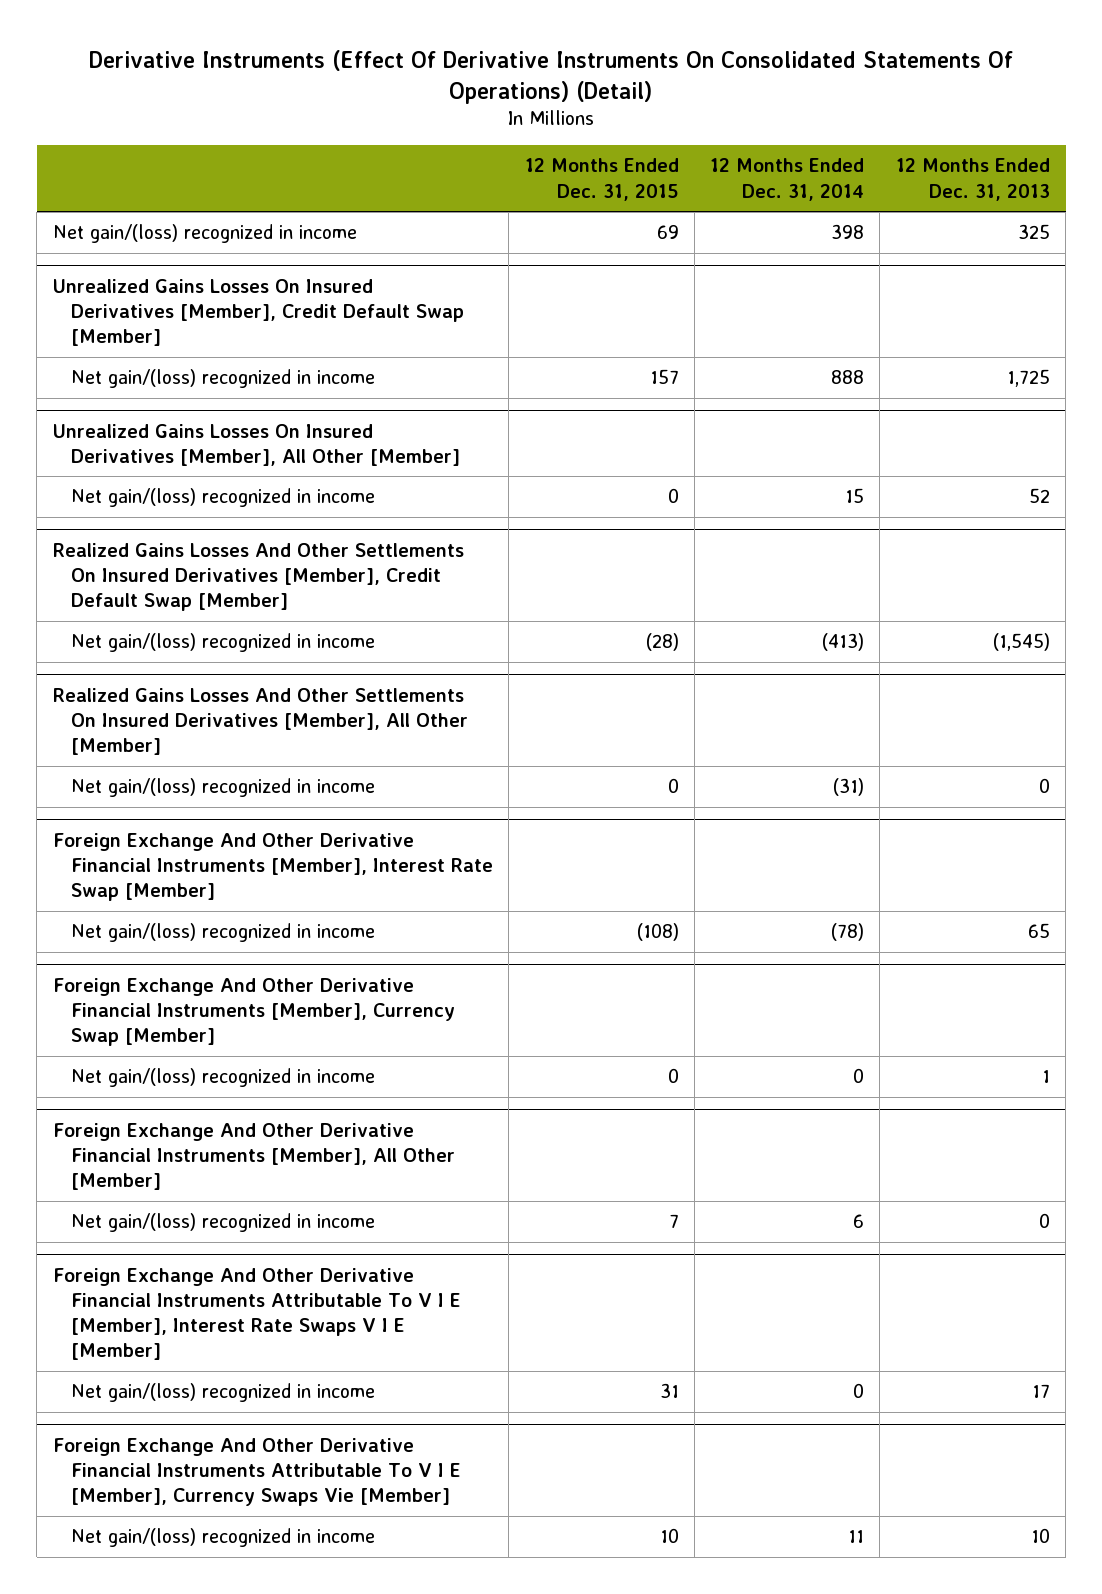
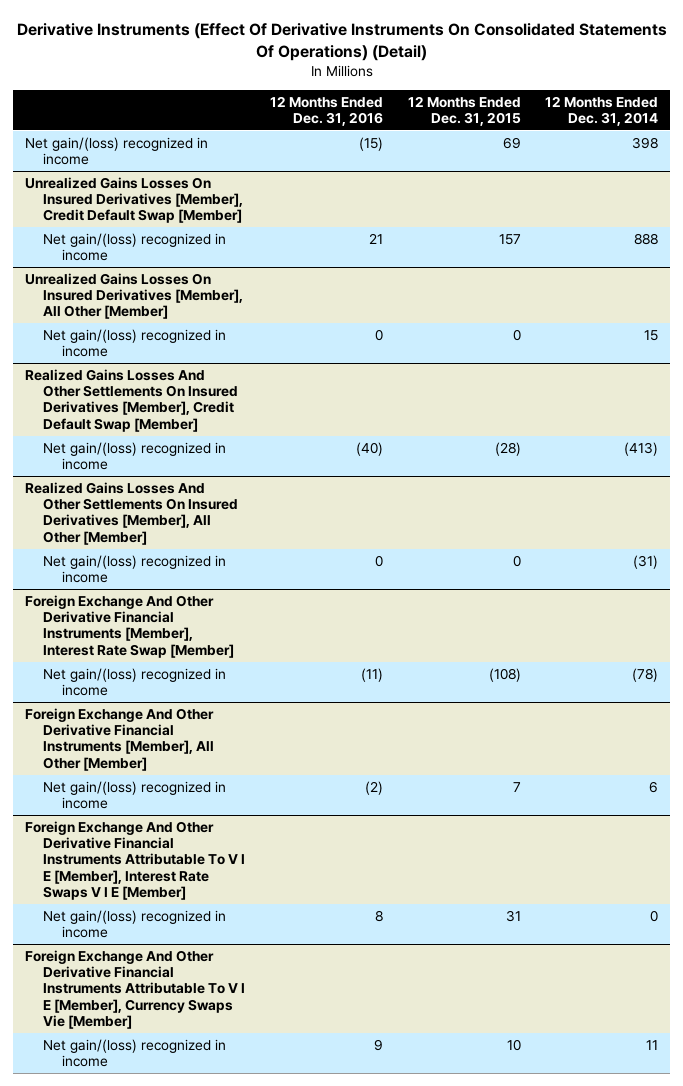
- | 12 Months Ended Dec. 31, 2015 | 12 Months Ended Dec. 31, 2014 | 12 Months Ended Dec. 31, 2013
+ | 12 Months Ended Dec. 31, 2016 | 12 Months Ended Dec. 31, 2015 | 12 Months Ended Dec. 31, 2014
- Foreign Exchange And Other Derivative Financial Instruments [Member], Currency Swap [Member]
- Net gain/(loss) recognized in income | 0 | 0 | 1

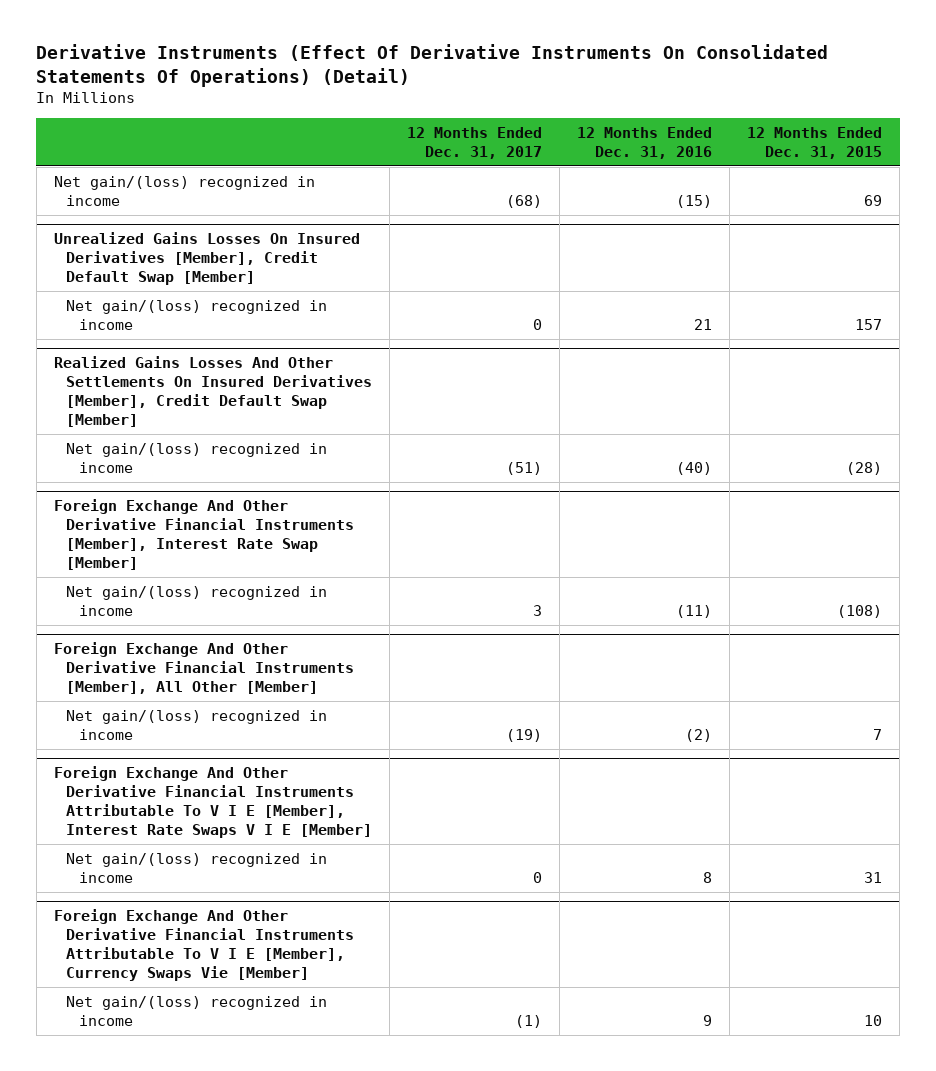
- | 12 Months Ended Dec. 31, 2016 | 12 Months Ended Dec. 31, 2015 | 12 Months Ended Dec. 31, 2014
+ | 12 Months Ended Dec. 31, 2017 | 12 Months Ended Dec. 31, 2016 | 12 Months Ended Dec. 31, 2015
- Unrealized Gains Losses On Insured Derivatives [Member], All Other [Member]
- Net gain/(loss) recognized in income | 0 | 0 | 15
- Realized Gains Losses And Other Settlements On Insured Derivatives [Member], All Other [Member]
- Net gain/(loss) recognized in income | 0 | 0 | (31)

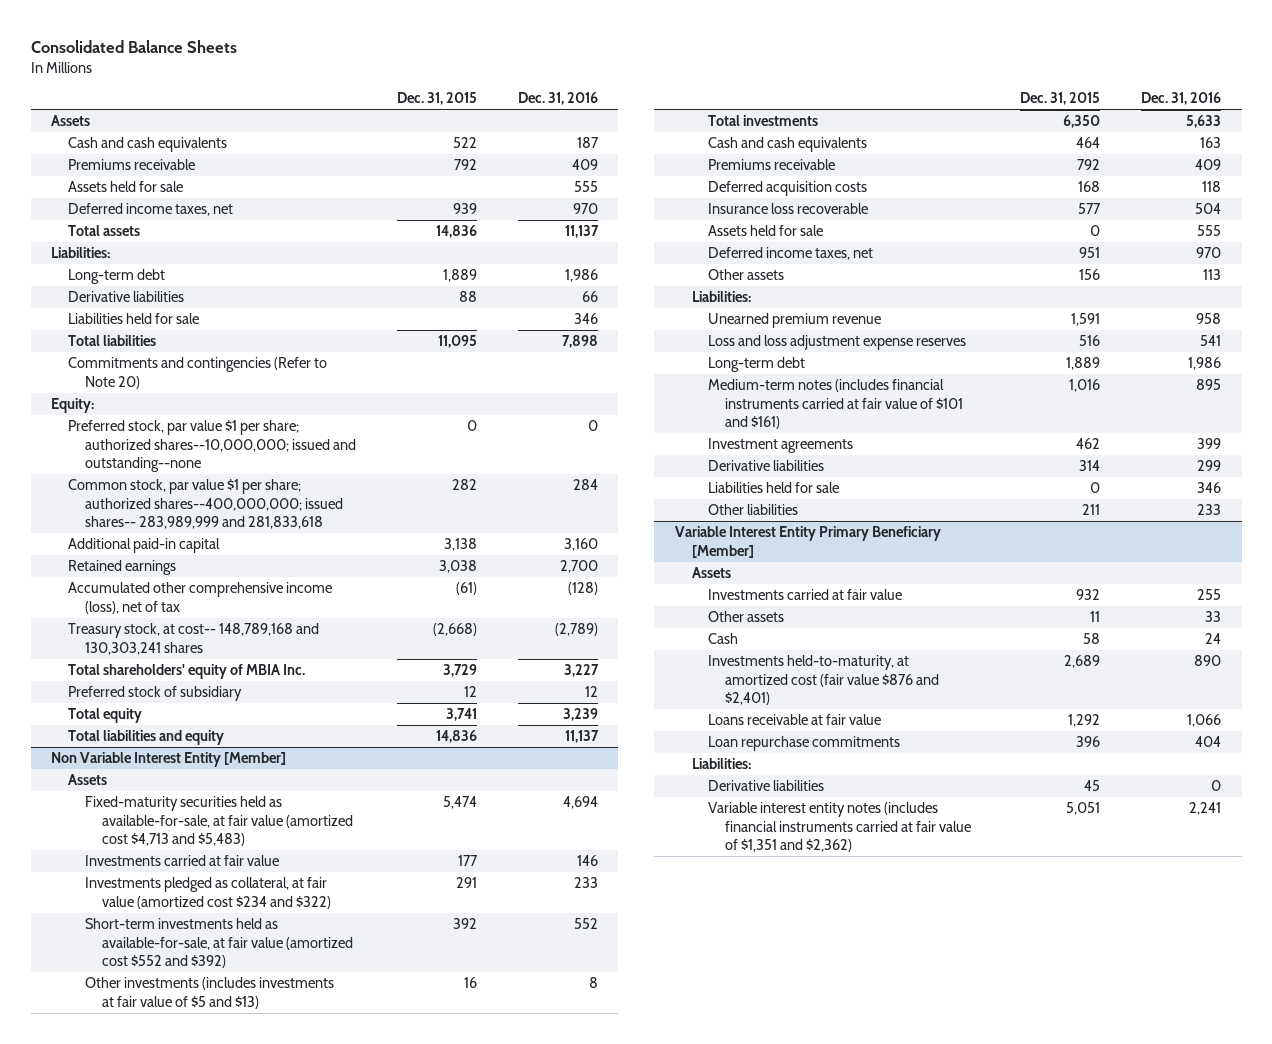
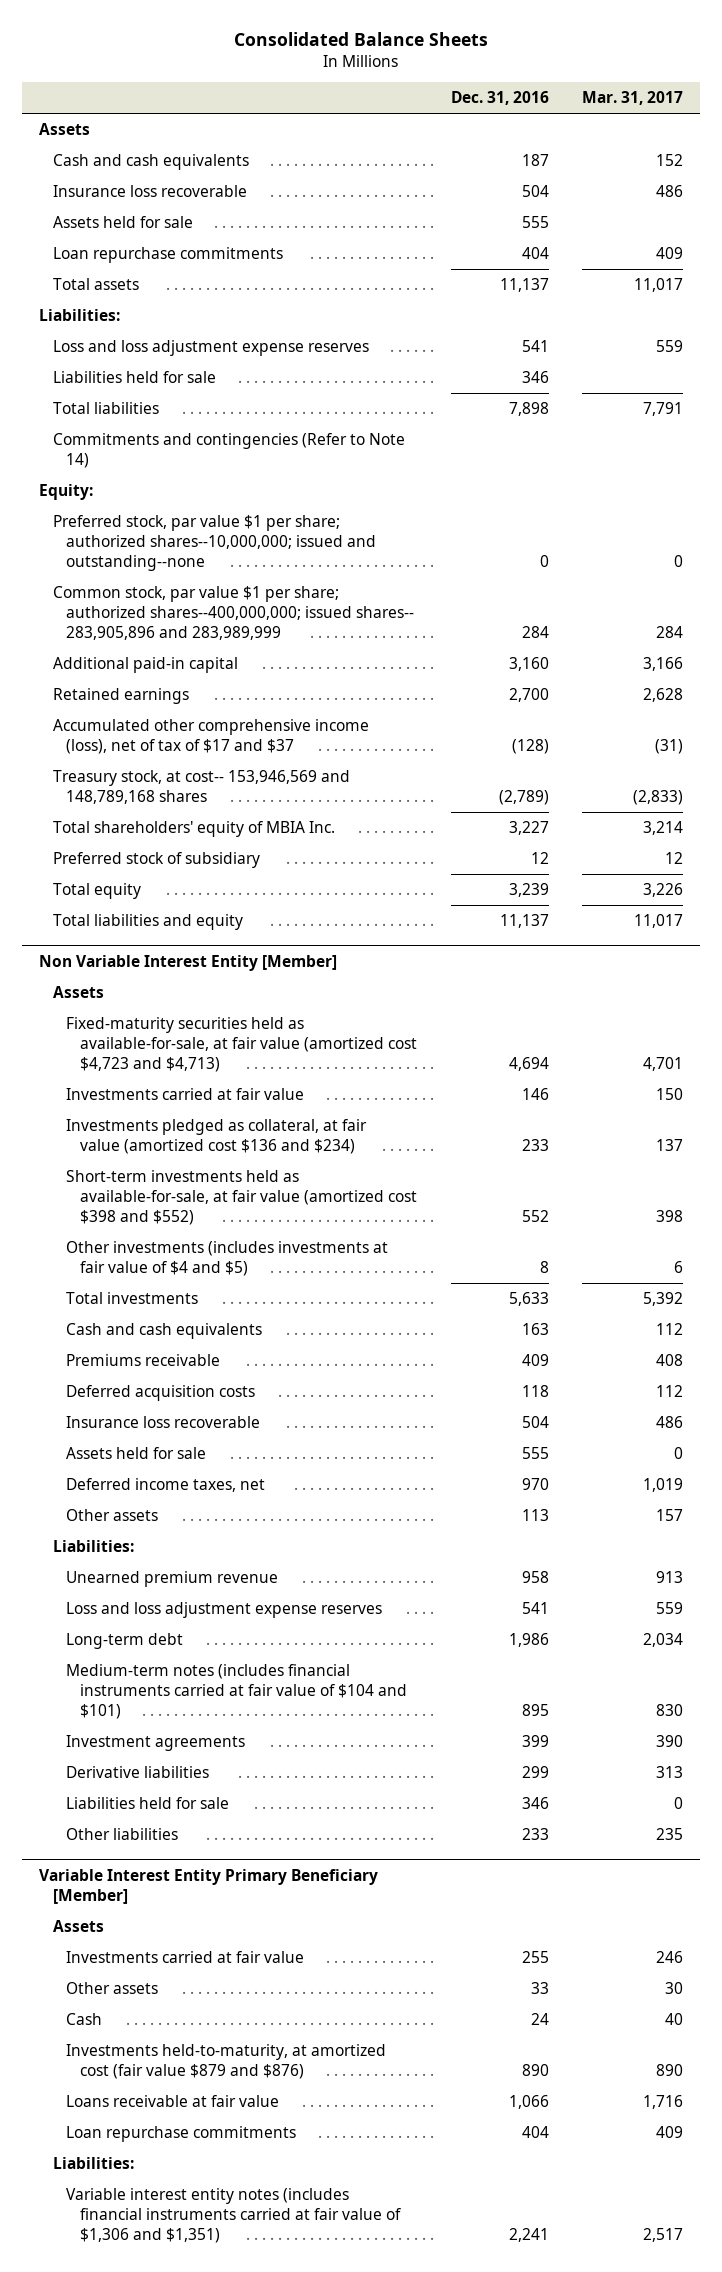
- | Dec. 31, 2015 | Dec. 31, 2016
+ | Dec. 31, 2016 | Mar. 31, 2017
- Premiums receivable | 792 | 409
+ Insurance loss recoverable | 504 | 486
- Deferred income taxes, net | 939 | 970
+ Loan repurchase commitments | 404 | 409
- Long-term debt | 1,889 | 1,986
- Derivative liabilities | 88 | 66
+ Loss and loss adjustment expense reserves | 541 | 559
- Commitments and contingencies (Refer to Note 20)
+ Commitments and contingencies (Refer to Note 14)
- Common stock, par value $1 per share; authorized shares--400,000,000; issued shares-- 283,989,999 and 281,833,618 | 282 | 284
+ Common stock, par value $1 per share; authorized shares--400,000,000; issued shares-- 283,905,896 and 283,989,999 | 284 | 284
- Accumulated other comprehensive income (loss), net of tax | (61) | (128)
- Treasury stock, at cost-- 148,789,168 and 130,303,241 shares | (2,668) | (2,789)
+ Accumulated other comprehensive income (loss), net of tax of $17 and $37 | (128) | (31)
+ Treasury stock, at cost-- 153,946,569 and 148,789,168 shares | (2,789) | (2,833)
@ Non Variable Interest Entity [Member]
- Fixed-maturity securities held as available-for-sale, at fair value (amortized cost $4,713 and $5,483) | 5,474 | 4,694
+ Fixed-maturity securities held as available-for-sale, at fair value (amortized cost $4,723 and $4,713) | 4,694 | 4,701
- Investments pledged as collateral, at fair value (amortized cost $234 and $322) | 291 | 233
- Short-term investments held as available-for-sale, at fair value (amortized cost $552 and $392) | 392 | 552
- Other investments (includes investments at fair value of $5 and $13) | 16 | 8
+ Investments pledged as collateral, at fair value (amortized cost $136 and $234) | 233 | 137
+ Short-term investments held as available-for-sale, at fair value (amortized cost $398 and $552) | 552 | 398
+ Other investments (includes investments at fair value of $4 and $5) | 8 | 6
- Medium-term notes (includes financial instruments carried at fair value of $101 and $161) | 1,016 | 895
+ Medium-term notes (includes financial instruments carried at fair value of $104 and $101) | 895 | 830
@ Variable Interest Entity Primary Beneficiary [Member]
- Investments held-to-maturity, at amortized cost (fair value $876 and $2,401) | 2,689 | 890
+ Investments held-to-maturity, at amortized cost (fair value $879 and $876) | 890 | 890
- Derivative liabilities | 45 | 0
- Variable interest entity notes (includes financial instruments carried at fair value of $1,351 and $2,362) | 5,051 | 2,241
+ Variable interest entity notes (includes financial instruments carried at fair value of $1,306 and $1,351) | 2,241 | 2,517

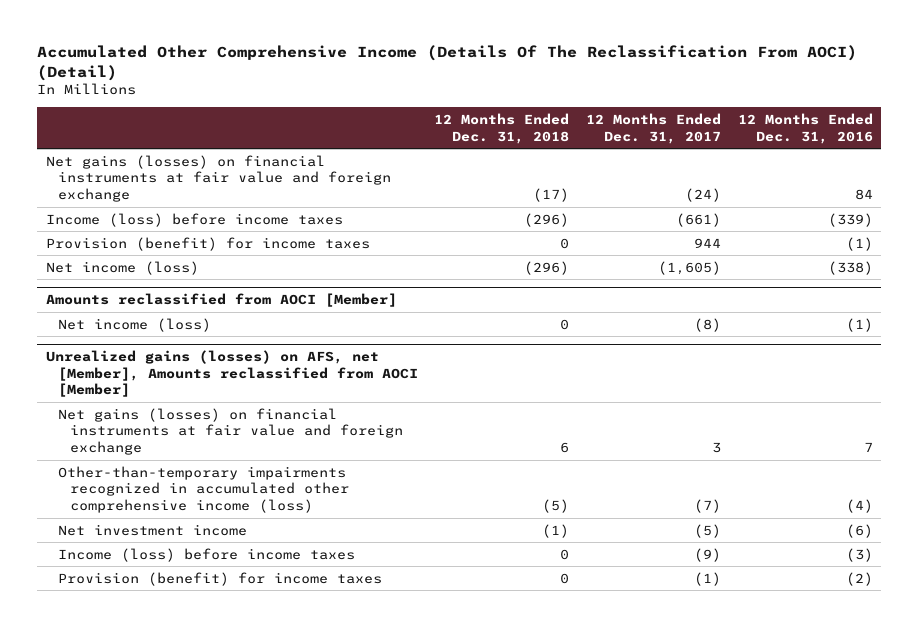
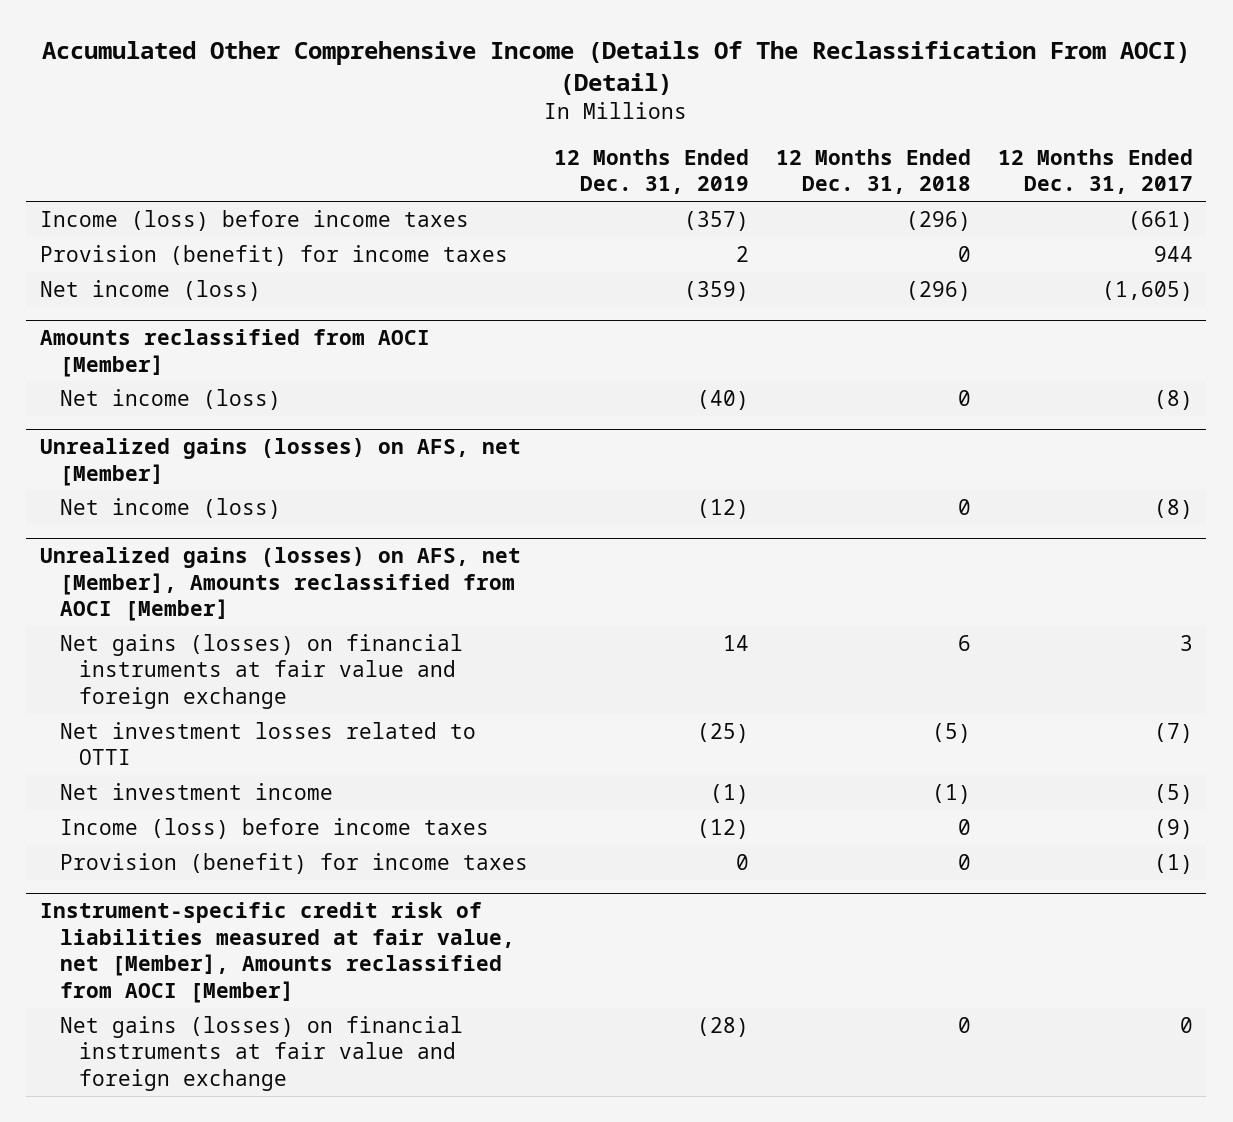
- | 12 Months Ended Dec. 31, 2018 | 12 Months Ended Dec. 31, 2017 | 12 Months Ended Dec. 31, 2016
+ | 12 Months Ended Dec. 31, 2019 | 12 Months Ended Dec. 31, 2018 | 12 Months Ended Dec. 31, 2017
- Net gains (losses) on financial instruments at fair value and foreign exchange | (17) | (24) | 84
+ Unrealized gains (losses) on AFS, net [Member]
+ Net income (loss) | (12) | 0 | (8)
@ Unrealized gains (losses) on AFS, net [Member], Amounts reclassified from AOCI [Member]
- Other-than-temporary impairments recognized in accumulated other comprehensive income (loss) | (5) | (7) | (4)
+ Net investment losses related to OTTI | (25) | (5) | (7)
+ Instrument-specific credit risk of liabilities measured at fair value, net [Member], Amounts reclassified from AOCI [Member]
+ Net gains (losses) on financial instruments at fair value and foreign exchange | (28) | 0 | 0

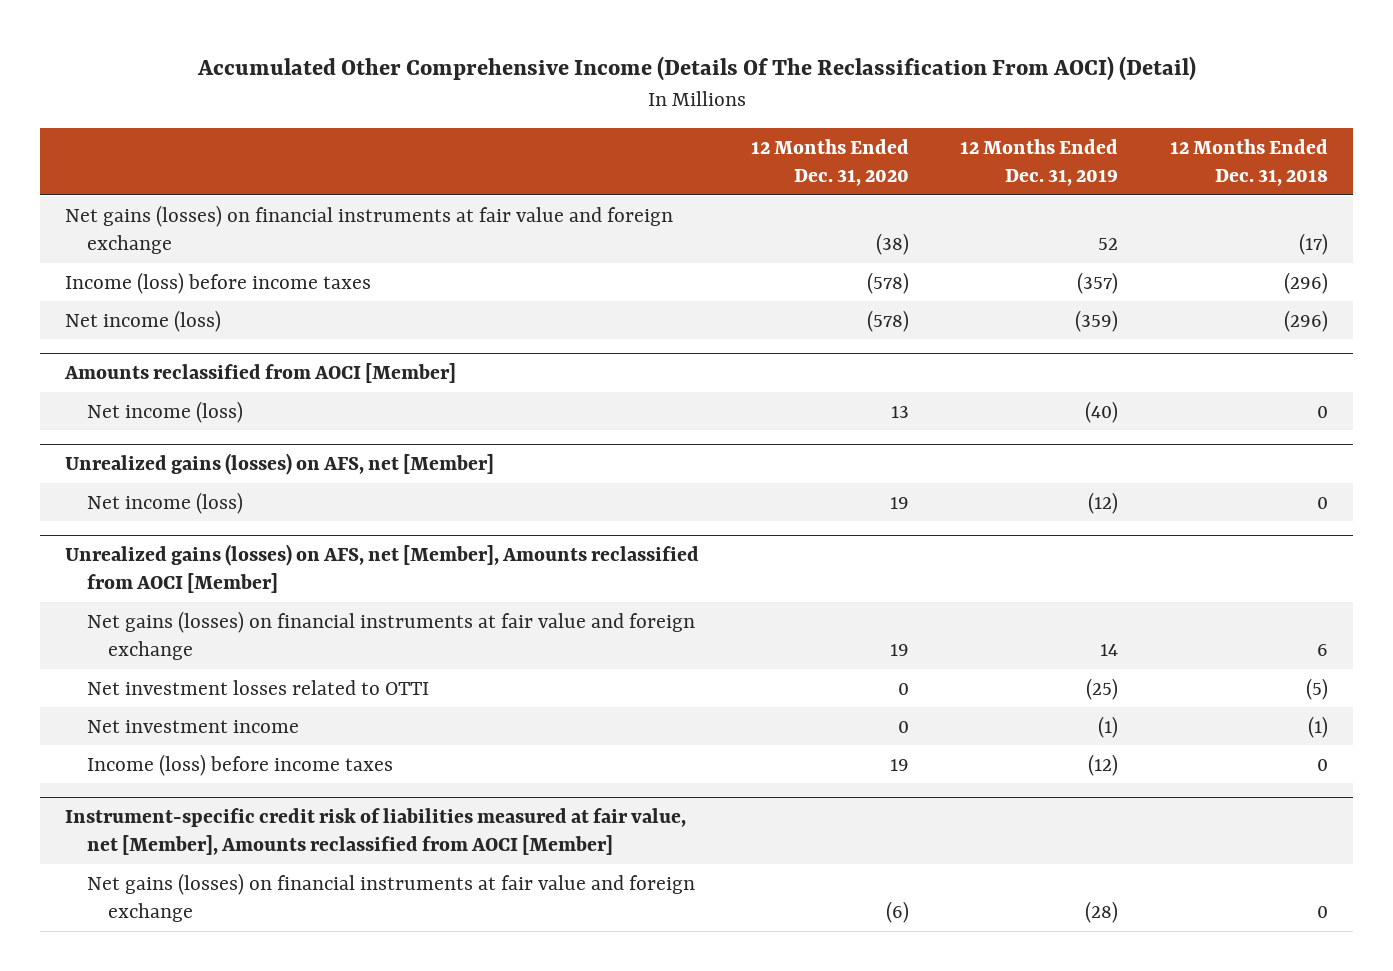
- | 12 Months Ended Dec. 31, 2019 | 12 Months Ended Dec. 31, 2018 | 12 Months Ended Dec. 31, 2017
+ | 12 Months Ended Dec. 31, 2020 | 12 Months Ended Dec. 31, 2019 | 12 Months Ended Dec. 31, 2018
+ Net gains (losses) on financial instruments at fair value and foreign exchange | (38) | 52 | (17)
- Provision (benefit) for income taxes | 2 | 0 | 944
@ Unrealized gains (losses) on AFS, net [Member], Amounts reclassified from AOCI [Member]
- Provision (benefit) for income taxes | 0 | 0 | (1)

